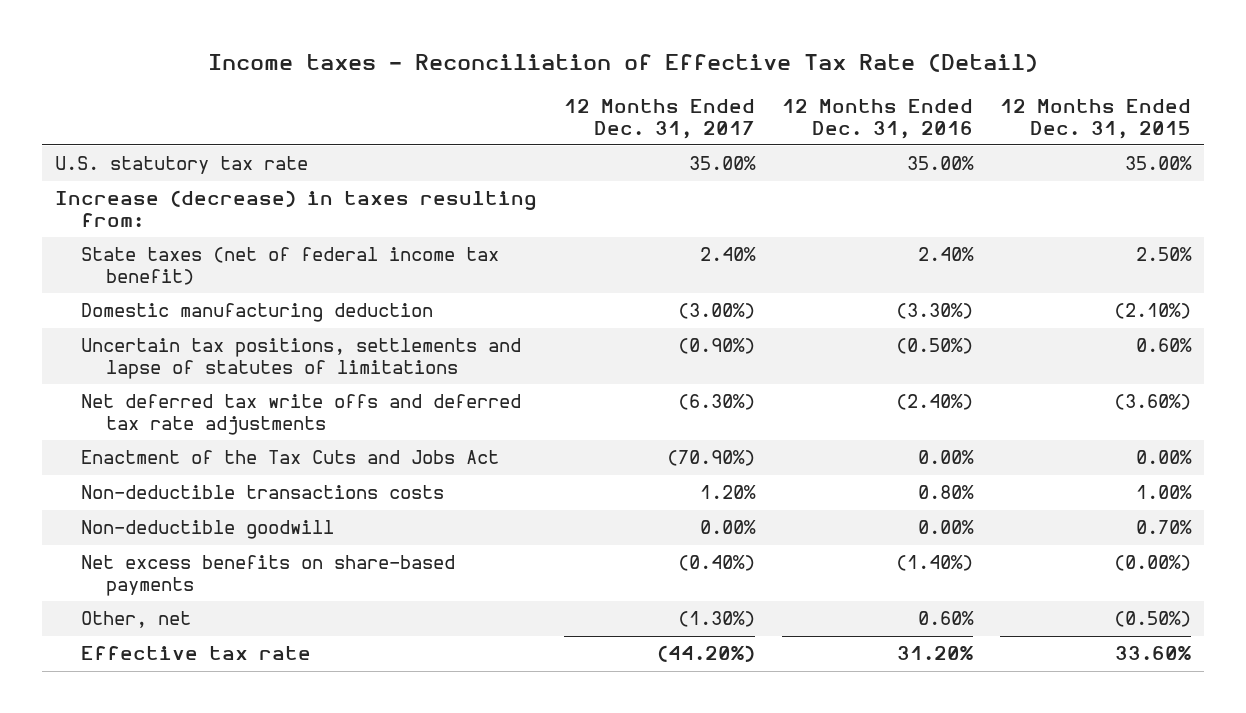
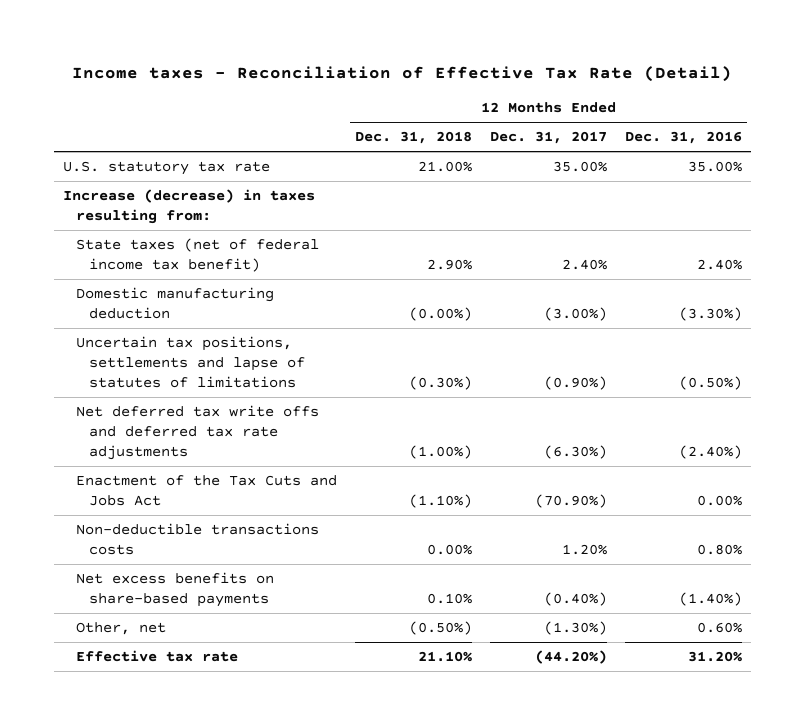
- | 12 Months Ended Dec. 31, 2017 | 12 Months Ended Dec. 31, 2016 | 12 Months Ended Dec. 31, 2015
+ | 12 Months Ended Dec. 31, 2018 | 12 Months Ended Dec. 31, 2017 | 12 Months Ended Dec. 31, 2016
- Non-deductible goodwill | 0.00% | 0.00% | 0.70%

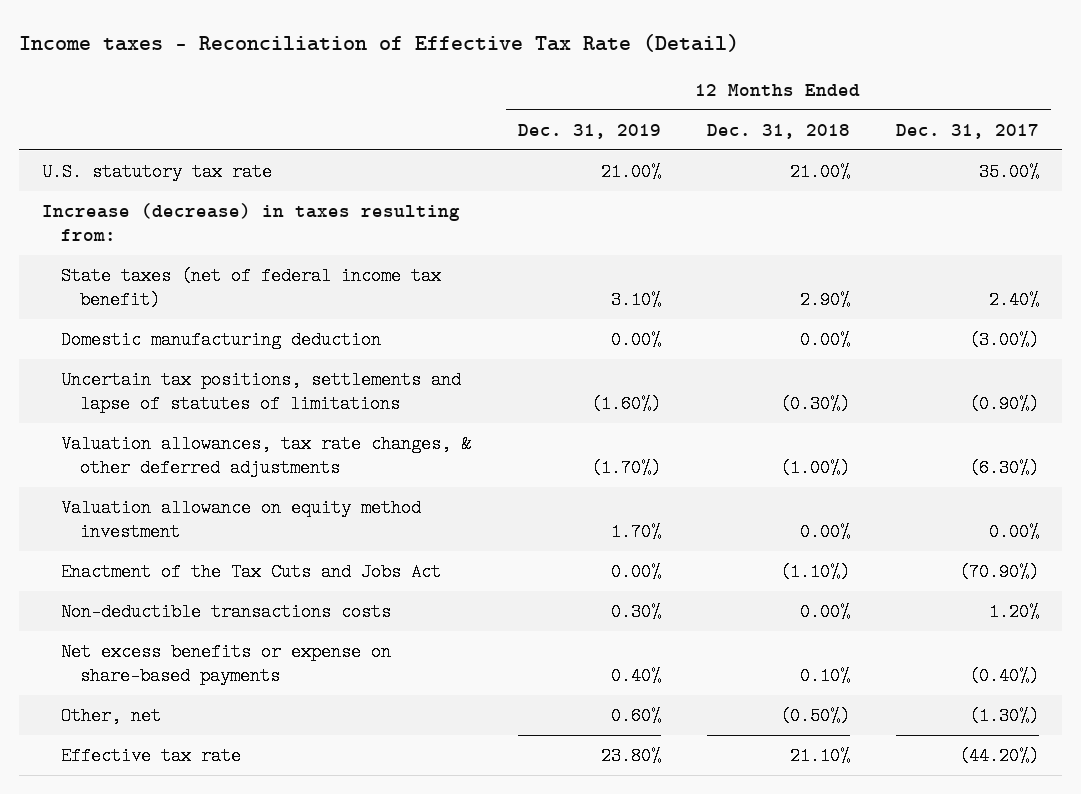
- | 12 Months Ended Dec. 31, 2018 | 12 Months Ended Dec. 31, 2017 | 12 Months Ended Dec. 31, 2016
+ | 12 Months Ended Dec. 31, 2019 | 12 Months Ended Dec. 31, 2018 | 12 Months Ended Dec. 31, 2017
- Domestic manufacturing deduction | (0.00%) | (3.00%) | (3.30%)
+ Domestic manufacturing deduction | 0.00% | 0.00% | (3.00%)
- Net deferred tax write offs and deferred tax rate adjustments | (1.00%) | (6.30%) | (2.40%)
+ Valuation allowances, tax rate changes, & other deferred adjustments | (1.70%) | (1.00%) | (6.30%)
+ Valuation allowance on equity method investment | 1.70% | 0.00% | 0.00%
- Net excess benefits on share-based payments | 0.10% | (0.40%) | (1.40%)
+ Net excess benefits or expense on share-based payments | 0.40% | 0.10% | (0.40%)

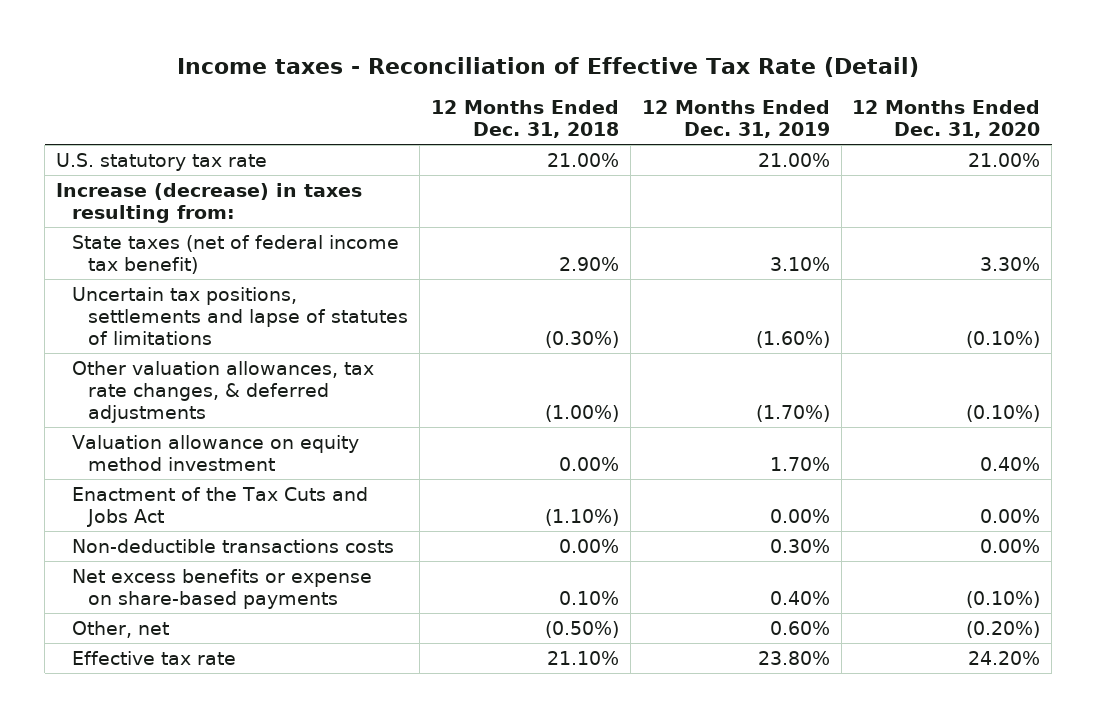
- | 12 Months Ended Dec. 31, 2019 | 12 Months Ended Dec. 31, 2018 | 12 Months Ended Dec. 31, 2017
+ | 12 Months Ended Dec. 31, 2018 | 12 Months Ended Dec. 31, 2019 | 12 Months Ended Dec. 31, 2020
- Domestic manufacturing deduction | 0.00% | 0.00% | (3.00%)
- Valuation allowances, tax rate changes, & other deferred adjustments | (1.70%) | (1.00%) | (6.30%)
+ Other valuation allowances, tax rate changes, & deferred adjustments | (1.00%) | (1.70%) | (0.10%)

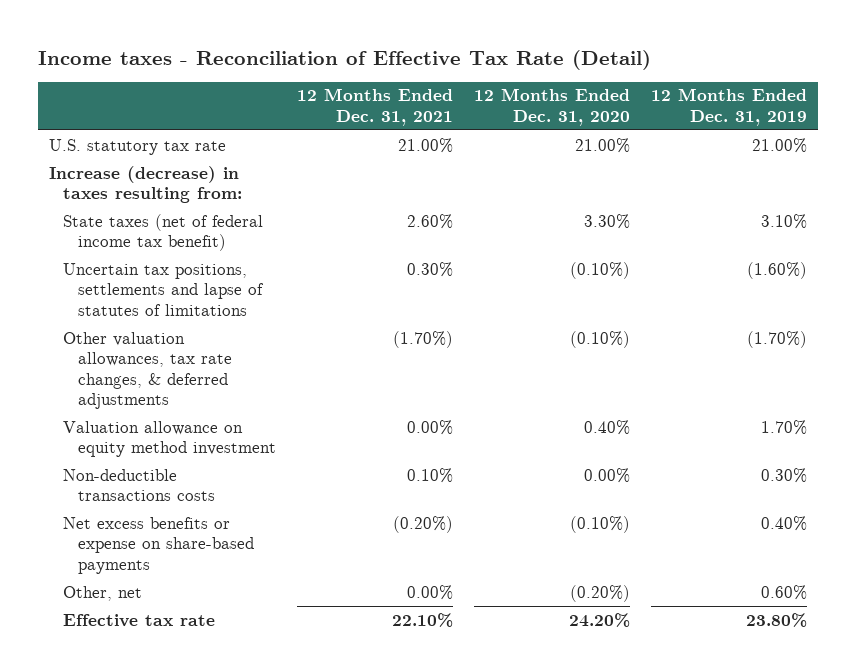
- | 12 Months Ended Dec. 31, 2018 | 12 Months Ended Dec. 31, 2019 | 12 Months Ended Dec. 31, 2020
+ | 12 Months Ended Dec. 31, 2021 | 12 Months Ended Dec. 31, 2020 | 12 Months Ended Dec. 31, 2019
- Enactment of the Tax Cuts and Jobs Act | (1.10%) | 0.00% | 0.00%

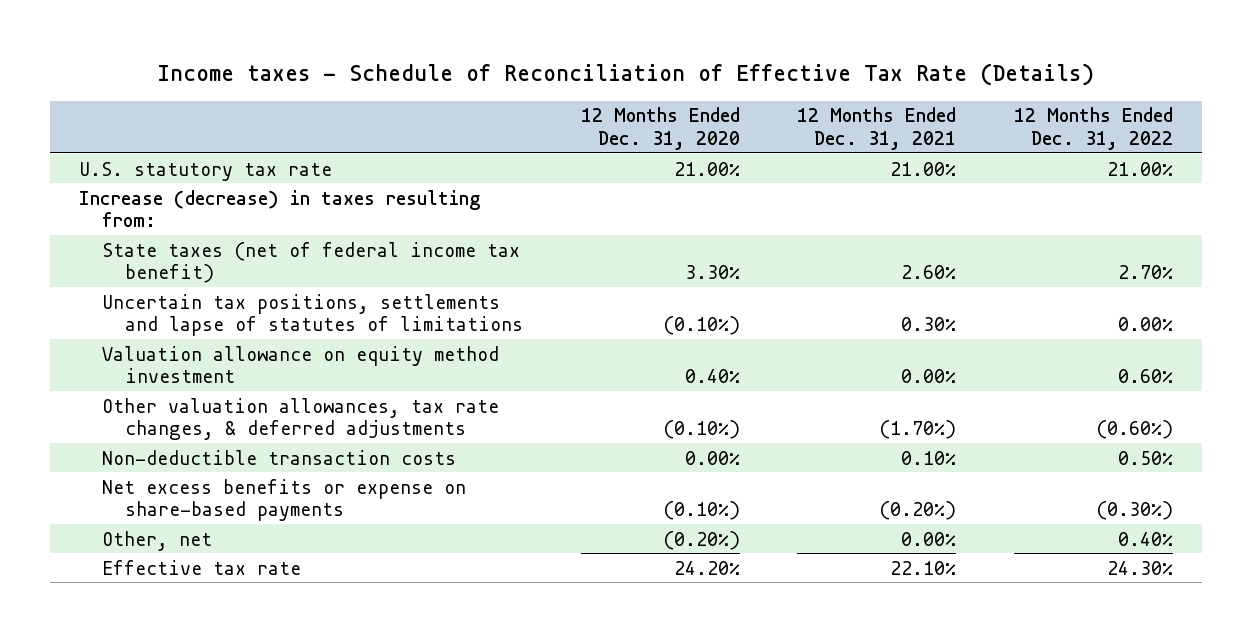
- Income taxes - Reconciliation of Effective Tax Rate (Detail)
+ Income taxes - Schedule of Reconciliation of Effective Tax Rate (Details)
- | 12 Months Ended Dec. 31, 2021 | 12 Months Ended Dec. 31, 2020 | 12 Months Ended Dec. 31, 2019
+ | 12 Months Ended Dec. 31, 2020 | 12 Months Ended Dec. 31, 2021 | 12 Months Ended Dec. 31, 2022
- Non-deductible transactions costs | 0.10% | 0.00% | 0.30%
moved down: Other valuation allowances, tax rate changes, & deferred adjustments | (0.10%) | (1.70%) | (0.60%)
+ Non-deductible transaction costs | 0.00% | 0.10% | 0.50%

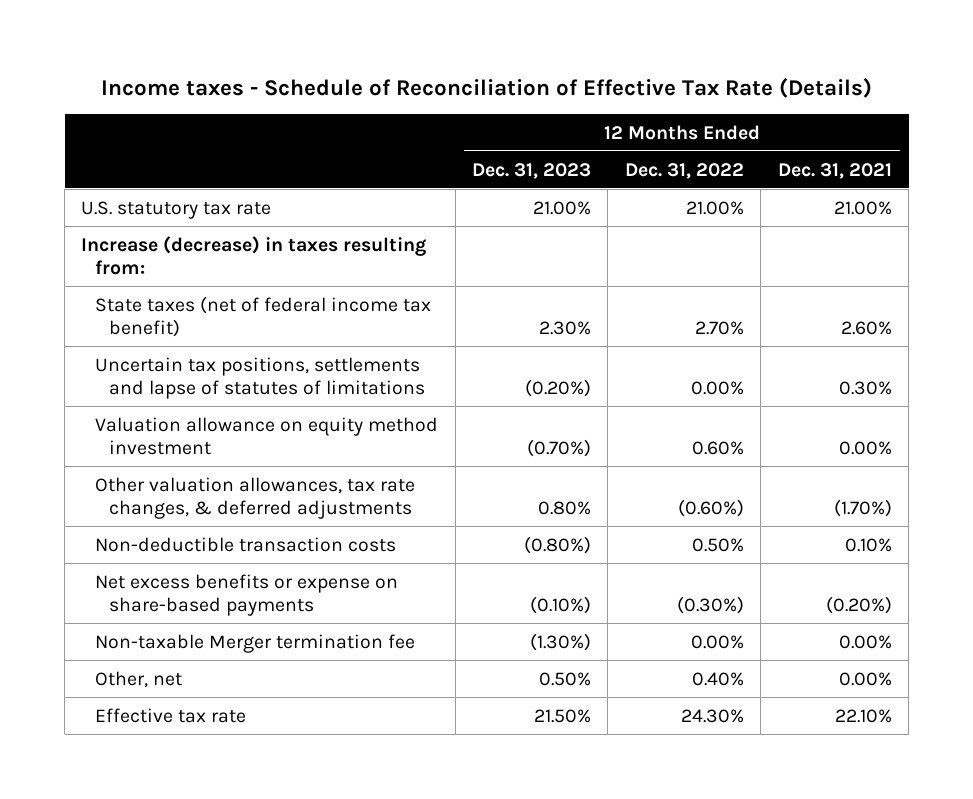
- | 12 Months Ended Dec. 31, 2020 | 12 Months Ended Dec. 31, 2021 | 12 Months Ended Dec. 31, 2022
+ | 12 Months Ended Dec. 31, 2023 | 12 Months Ended Dec. 31, 2022 | 12 Months Ended Dec. 31, 2021
+ Non-taxable Merger termination fee | (1.30%) | 0.00% | 0.00%

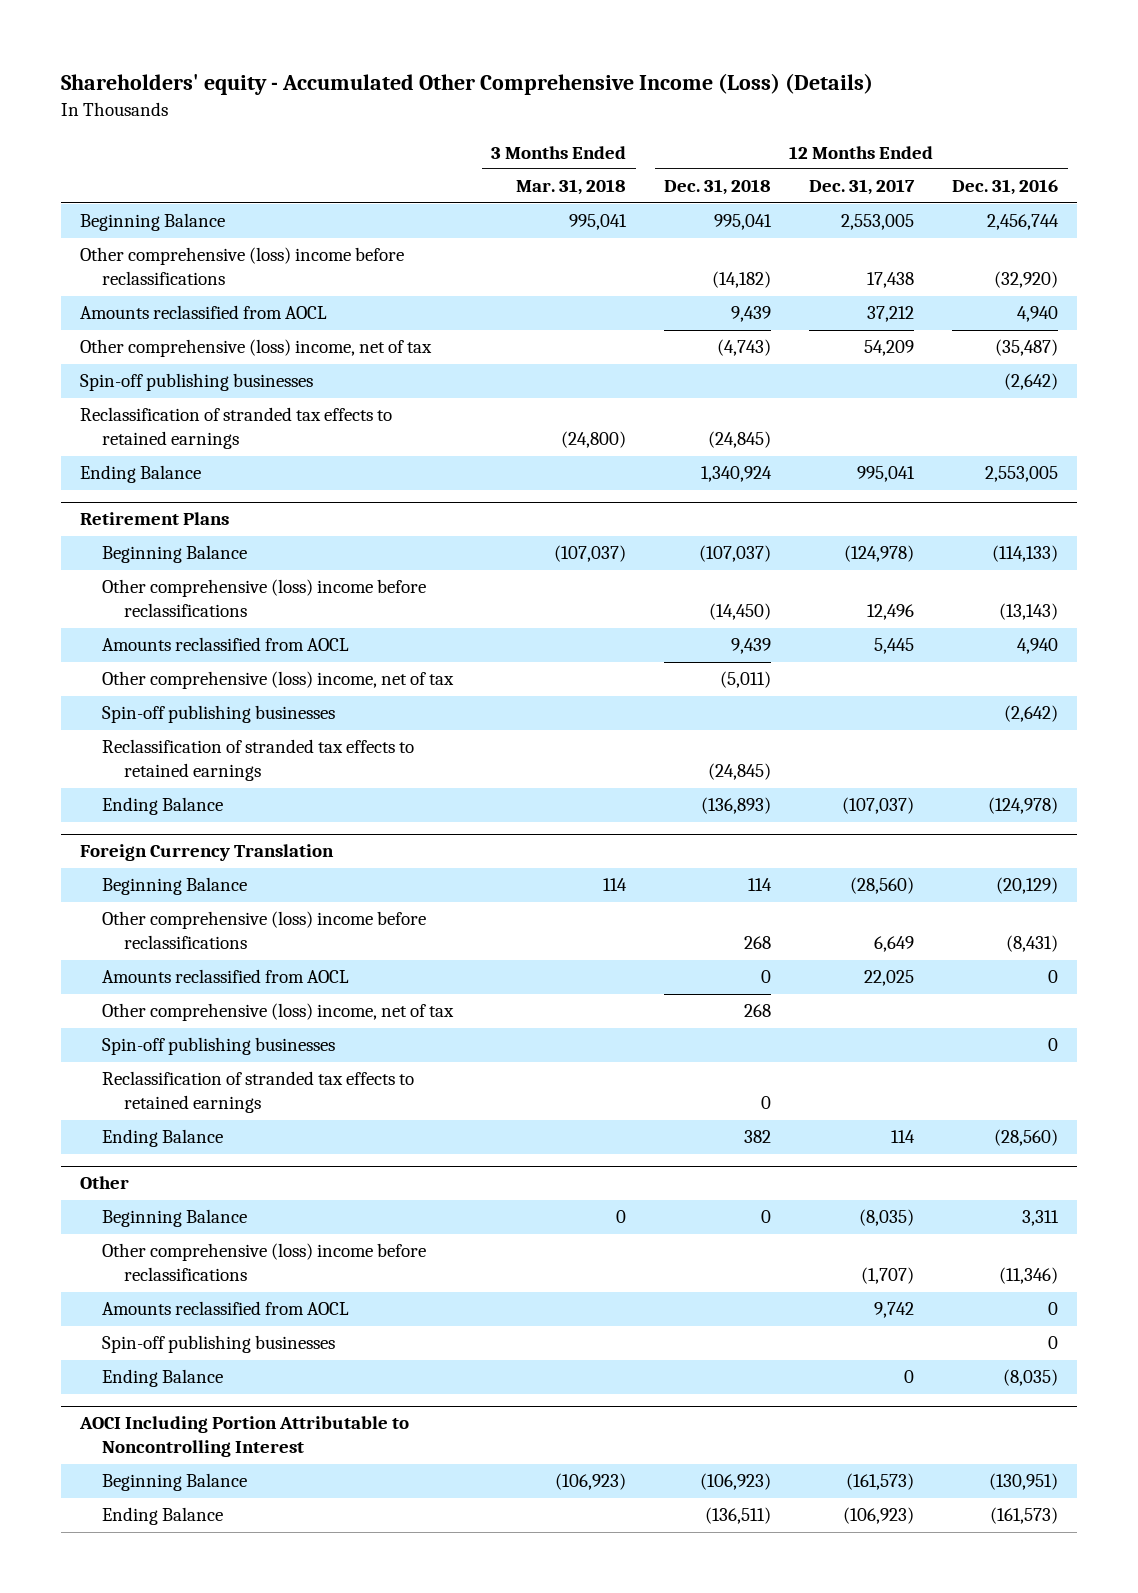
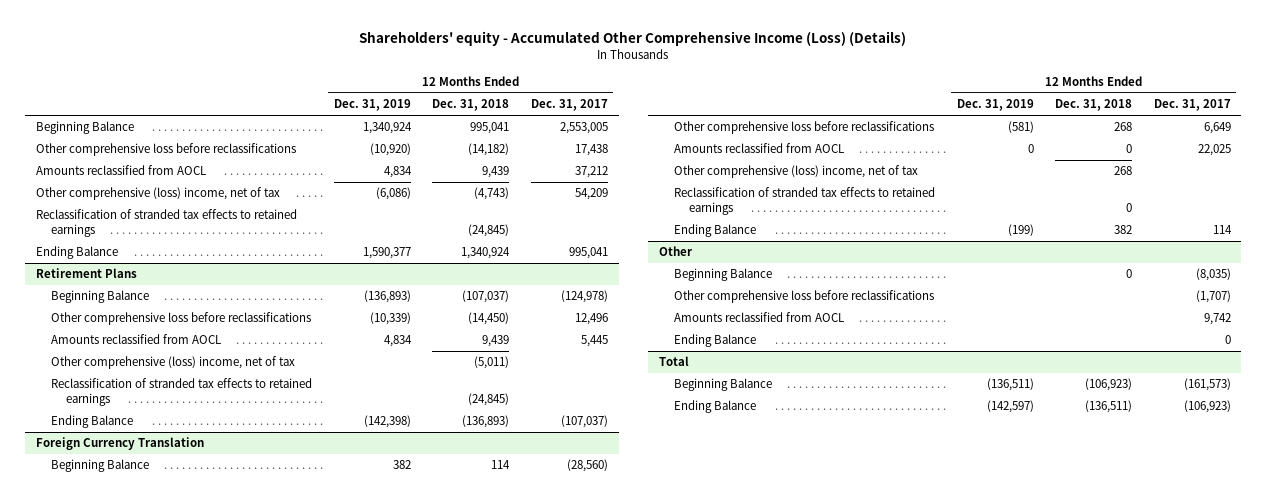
- | 3 Months Ended Mar. 31, 2018 | 12 Months Ended Dec. 31, 2018 | 12 Months Ended Dec. 31, 2017 | 12 Months Ended Dec. 31, 2016
+ | 12 Months Ended Dec. 31, 2019 | 12 Months Ended Dec. 31, 2018 | 12 Months Ended Dec. 31, 2017
- Other comprehensive (loss) income before reclassifications | | (14,182) | 17,438 | (32,920)
+ Other comprehensive loss before reclassifications | (10,920) | (14,182) | 17,438
- Spin-off publishing businesses | | | | (2,642)
@ Retirement Plans
- Other comprehensive (loss) income before reclassifications | | (14,450) | 12,496 | (13,143)
+ Other comprehensive loss before reclassifications | (10,339) | (14,450) | 12,496
- Spin-off publishing businesses | | | | (2,642)
@ Foreign Currency Translation
- Other comprehensive (loss) income before reclassifications | | 268 | 6,649 | (8,431)
+ Other comprehensive loss before reclassifications | (581) | 268 | 6,649
- Spin-off publishing businesses | | | | 0
@ Other
- Other comprehensive (loss) income before reclassifications | | | (1,707) | (11,346)
+ Other comprehensive loss before reclassifications | | | (1,707)
- Spin-off publishing businesses | | | | 0
- AOCI Including Portion Attributable to Noncontrolling Interest
+ Total

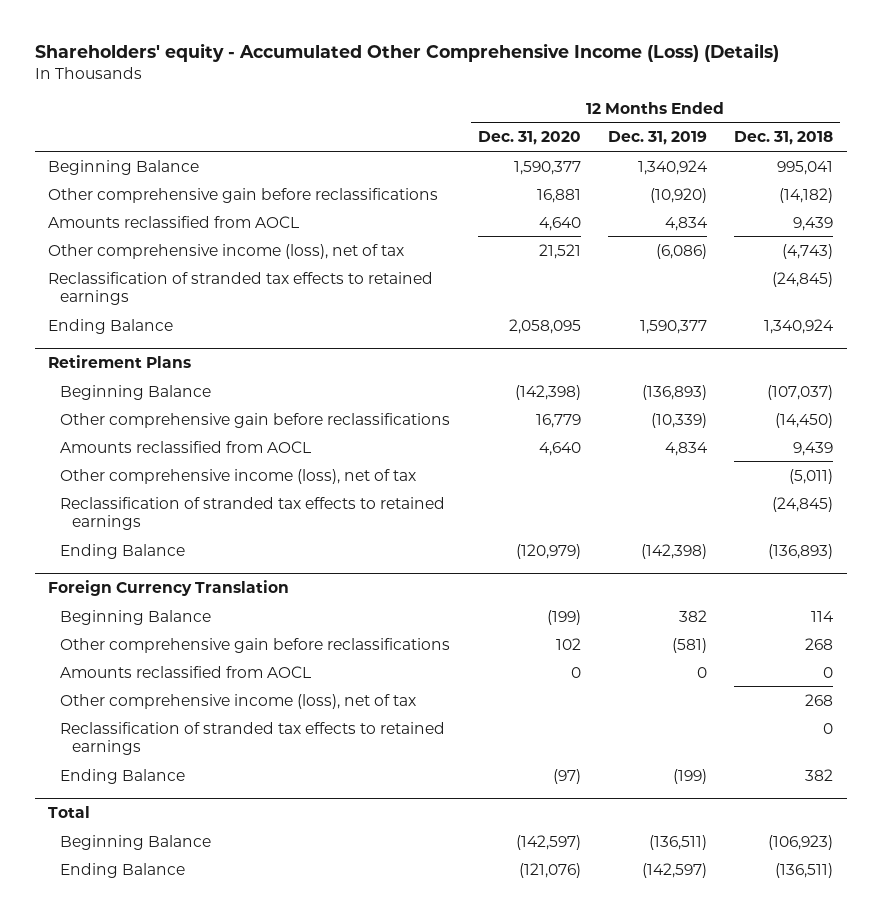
- | 12 Months Ended Dec. 31, 2019 | 12 Months Ended Dec. 31, 2018 | 12 Months Ended Dec. 31, 2017
+ | 12 Months Ended Dec. 31, 2020 | 12 Months Ended Dec. 31, 2019 | 12 Months Ended Dec. 31, 2018
- Other comprehensive loss before reclassifications | (10,920) | (14,182) | 17,438
+ Other comprehensive gain before reclassifications | 16,881 | (10,920) | (14,182)
- Other comprehensive (loss) income, net of tax | (6,086) | (4,743) | 54,209
+ Other comprehensive income (loss), net of tax | 21,521 | (6,086) | (4,743)
@ Retirement Plans
- Other comprehensive loss before reclassifications | (10,339) | (14,450) | 12,496
+ Other comprehensive gain before reclassifications | 16,779 | (10,339) | (14,450)
- Other comprehensive (loss) income, net of tax | | (5,011) |
+ Other comprehensive income (loss), net of tax | | | (5,011)
@ Foreign Currency Translation
- Other comprehensive loss before reclassifications | (581) | 268 | 6,649
+ Other comprehensive gain before reclassifications | 102 | (581) | 268
- Other comprehensive (loss) income, net of tax | | 268 |
+ Other comprehensive income (loss), net of tax | | | 268
- Other
- Beginning Balance | | 0 | (8,035)
- Other comprehensive loss before reclassifications | | | (1,707)
- Amounts reclassified from AOCL | | | 9,742
- Ending Balance | | | 0

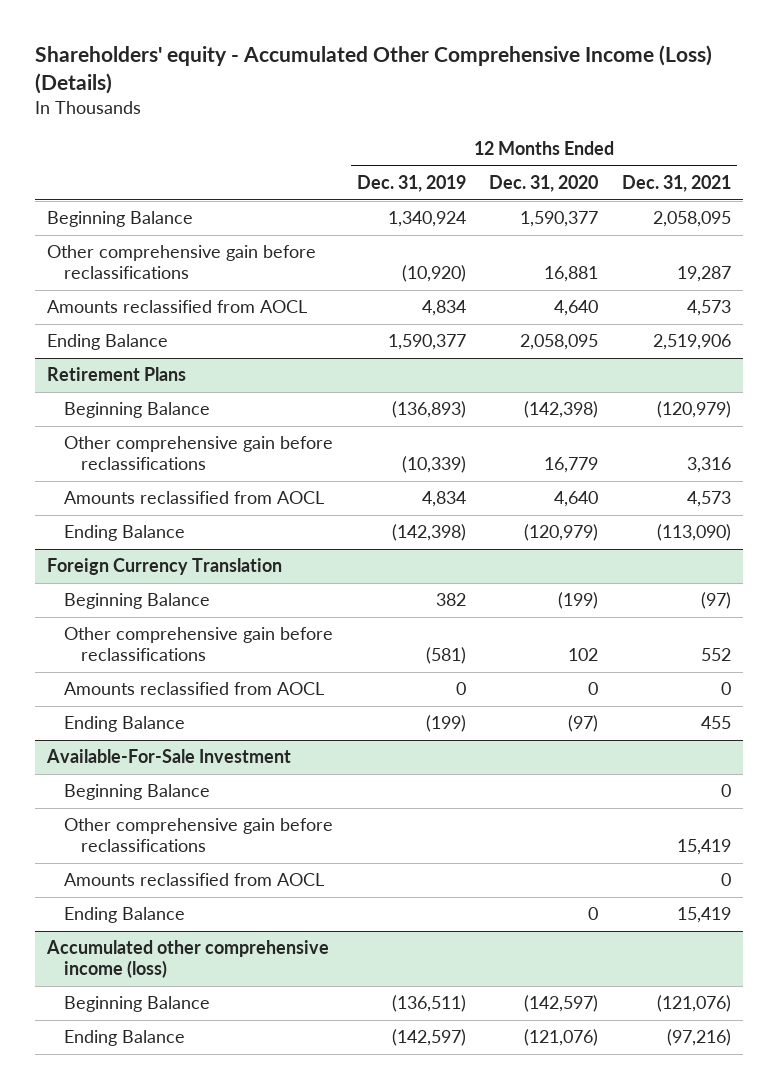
- | 12 Months Ended Dec. 31, 2020 | 12 Months Ended Dec. 31, 2019 | 12 Months Ended Dec. 31, 2018
+ | 12 Months Ended Dec. 31, 2019 | 12 Months Ended Dec. 31, 2020 | 12 Months Ended Dec. 31, 2021
- Other comprehensive income (loss), net of tax | 21,521 | (6,086) | (4,743)
- Reclassification of stranded tax effects to retained earnings | | | (24,845)
@ Retirement Plans
- Other comprehensive income (loss), net of tax | | | (5,011)
- Reclassification of stranded tax effects to retained earnings | | | (24,845)
@ Foreign Currency Translation
- Other comprehensive income (loss), net of tax | | | 268
- Reclassification of stranded tax effects to retained earnings | | | 0
- Total
+ Available-For-Sale Investment
+ Beginning Balance | | | 0
+ Other comprehensive gain before reclassifications | | | 15,419
+ Amounts reclassified from AOCL | | | 0
+ Ending Balance | | 0 | 15,419
+ Accumulated other comprehensive income (loss)

